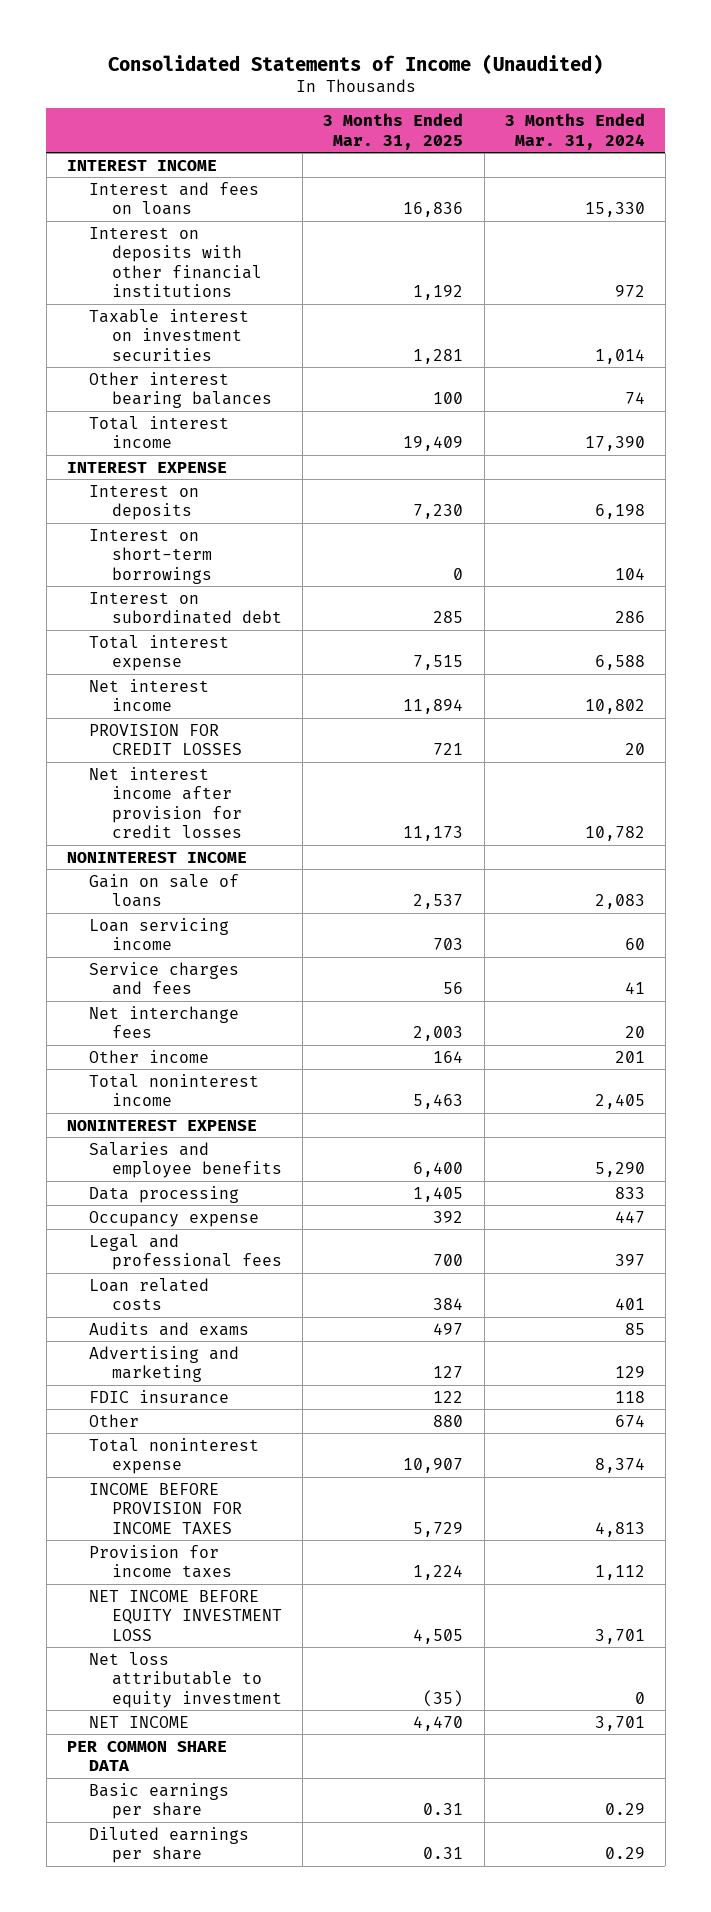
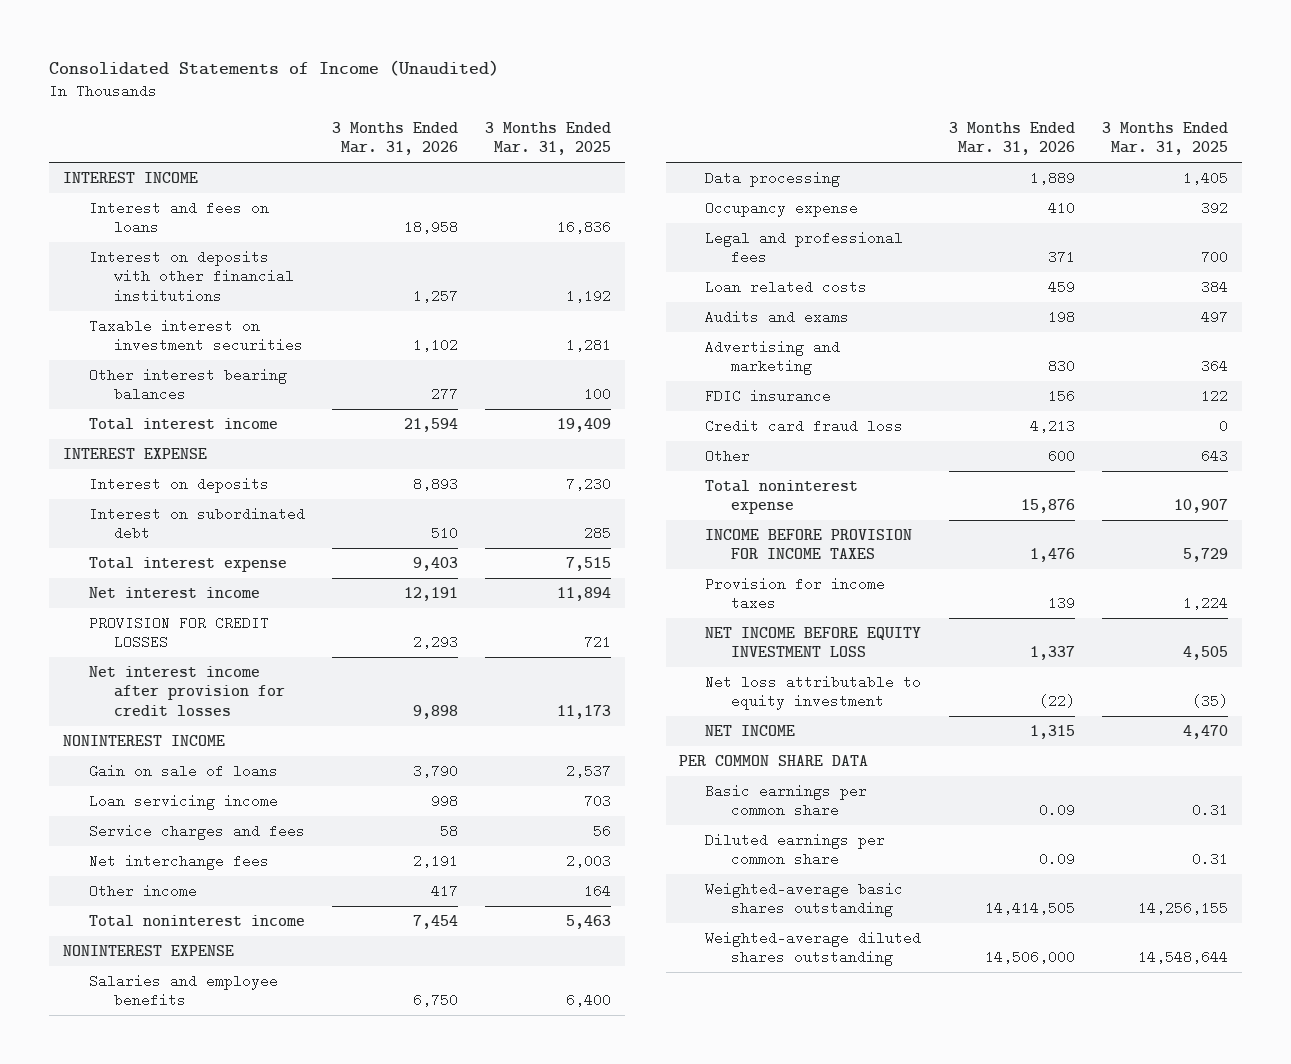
- | 3 Months Ended Mar. 31, 2025 | 3 Months Ended Mar. 31, 2024
+ | 3 Months Ended Mar. 31, 2026 | 3 Months Ended Mar. 31, 2025
- Interest on short-term borrowings | 0 | 104
- Advertising and marketing | 127 | 129
+ Advertising and marketing | 830 | 364
- Other | 880 | 674
+ Credit card fraud loss | 4,213 | 0
+ Other | 600 | 643
- Basic earnings per share | 0.31 | 0.29
- Diluted earnings per share | 0.31 | 0.29
+ Basic earnings per common share | 0.09 | 0.31
+ Diluted earnings per common share | 0.09 | 0.31
+ Weighted-average basic shares outstanding | 14,414,505 | 14,256,155
+ Weighted-average diluted shares outstanding | 14,506,000 | 14,548,644

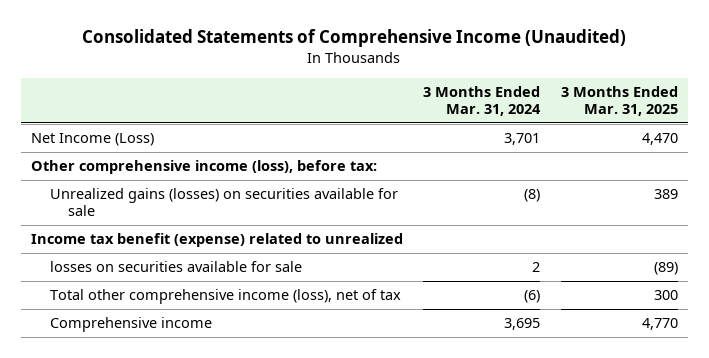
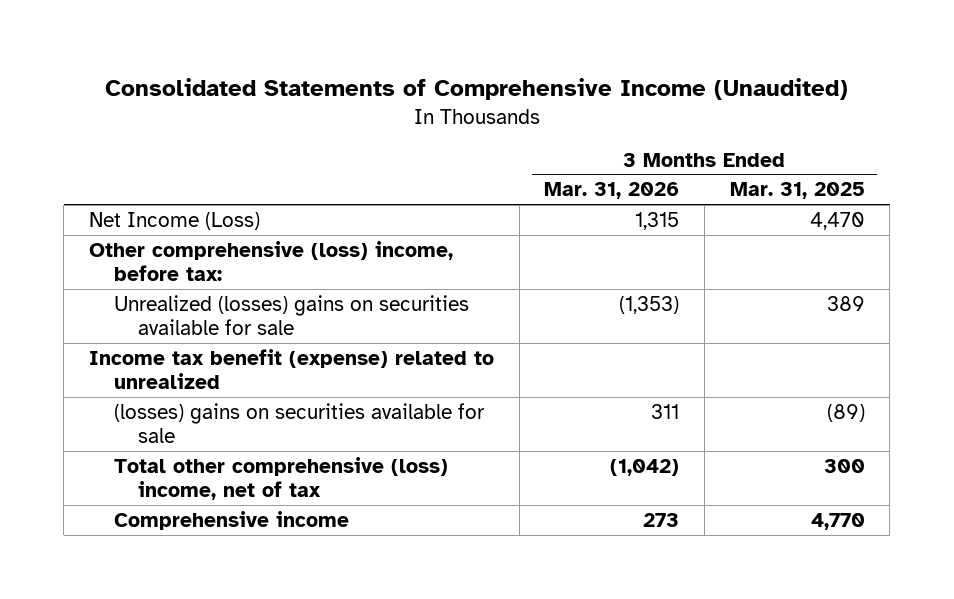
- | 3 Months Ended Mar. 31, 2024 | 3 Months Ended Mar. 31, 2025
+ | 3 Months Ended Mar. 31, 2026 | 3 Months Ended Mar. 31, 2025
- Other comprehensive income (loss), before tax:
- Unrealized gains (losses) on securities available for sale | (8) | 389
+ Other comprehensive (loss) income, before tax:
+ Unrealized (losses) gains on securities available for sale | (1,353) | 389
- losses on securities available for sale | 2 | (89)
- Total other comprehensive income (loss), net of tax | (6) | 300
+ (losses) gains on securities available for sale | 311 | (89)
+ Total other comprehensive (loss) income, net of tax | (1,042) | 300

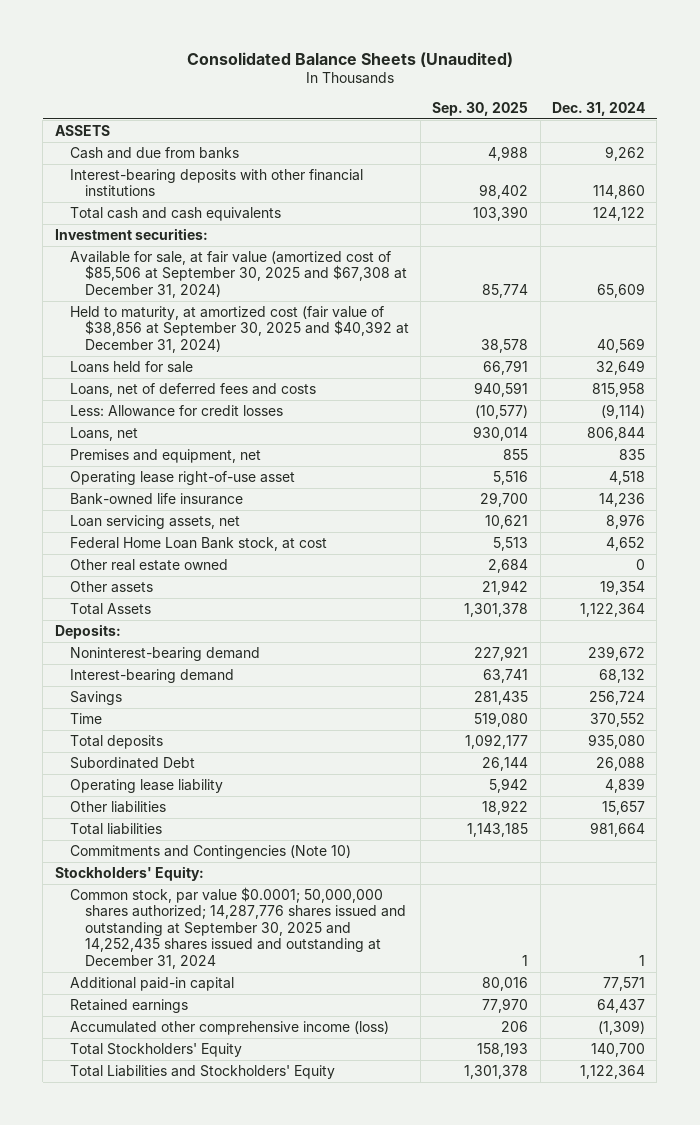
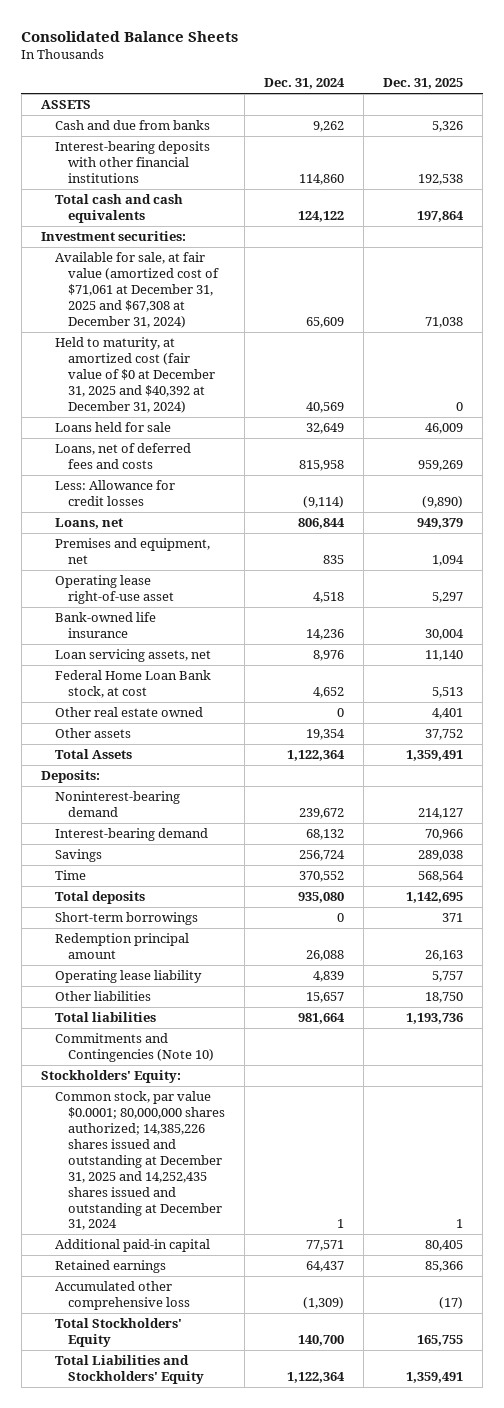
- Consolidated Balance Sheets (Unaudited)
+ Consolidated Balance Sheets
- | Sep. 30, 2025 | Dec. 31, 2024
+ | Dec. 31, 2024 | Dec. 31, 2025
- Available for sale, at fair value (amortized cost of $85,506 at September 30, 2025 and $67,308 at December 31, 2024) | 85,774 | 65,609
- Held to maturity, at amortized cost (fair value of $38,856 at September 30, 2025 and $40,392 at December 31, 2024) | 38,578 | 40,569
+ Available for sale, at fair value (amortized cost of $71,061 at December 31, 2025 and $67,308 at December 31, 2024) | 65,609 | 71,038
+ Held to maturity, at amortized cost (fair value of $0 at December 31, 2025 and $40,392 at December 31, 2024) | 40,569 | 0
- Subordinated Debt | 26,144 | 26,088
+ Short-term borrowings | 0 | 371
+ Redemption principal amount | 26,088 | 26,163
- Common stock, par value $0.0001; 50,000,000 shares authorized; 14,287,776 shares issued and outstanding at September 30, 2025 and 14,252,435 shares issued and outstanding at December 31, 2024 | 1 | 1
+ Common stock, par value $0.0001; 80,000,000 shares authorized; 14,385,226 shares issued and outstanding at December 31, 2025 and 14,252,435 shares issued and outstanding at December 31, 2024 | 1 | 1
- Accumulated other comprehensive income (loss) | 206 | (1,309)
+ Accumulated other comprehensive loss | (1,309) | (17)

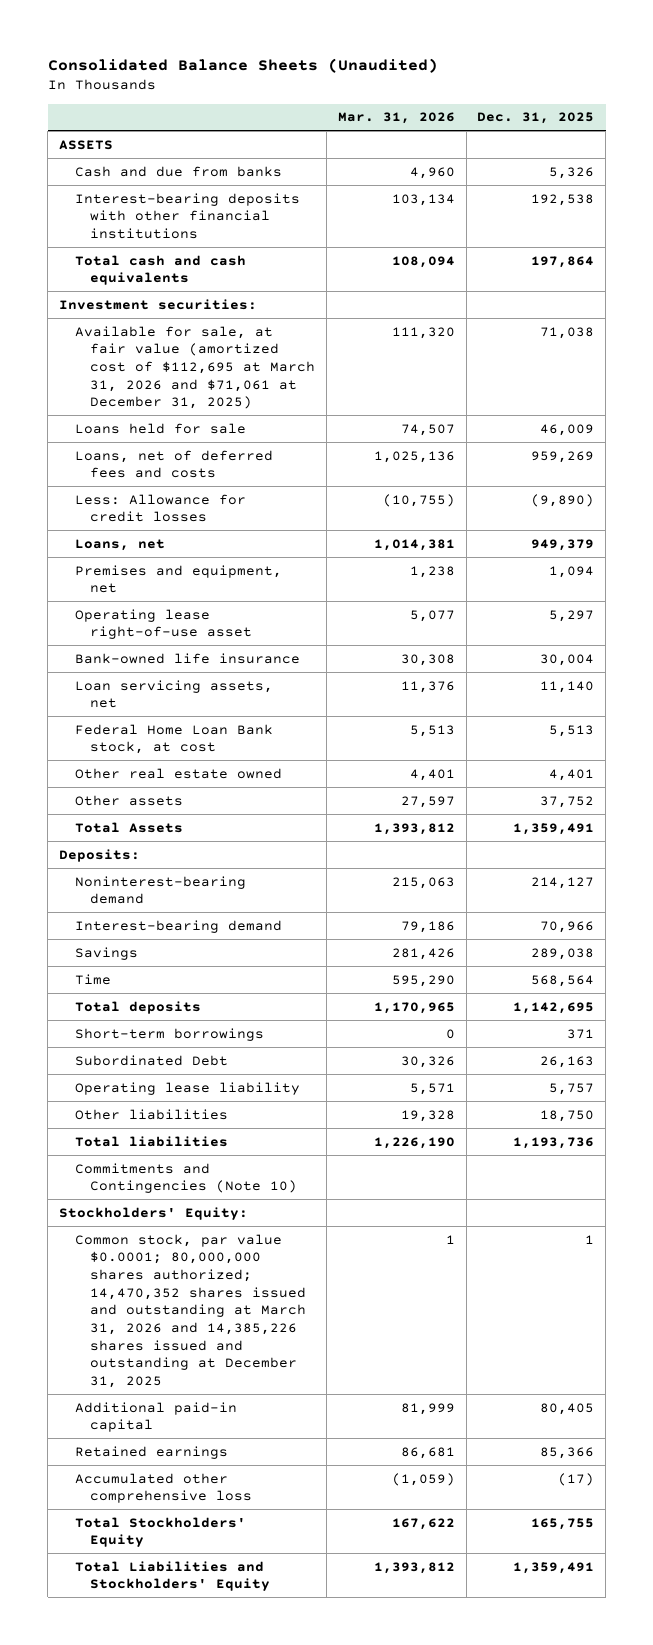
- Consolidated Balance Sheets
+ Consolidated Balance Sheets (Unaudited)
- | Dec. 31, 2024 | Dec. 31, 2025
+ | Mar. 31, 2026 | Dec. 31, 2025
- Available for sale, at fair value (amortized cost of $71,061 at December 31, 2025 and $67,308 at December 31, 2024) | 65,609 | 71,038
- Held to maturity, at amortized cost (fair value of $0 at December 31, 2025 and $40,392 at December 31, 2024) | 40,569 | 0
+ Available for sale, at fair value (amortized cost of $112,695 at March 31, 2026 and $71,061 at December 31, 2025) | 111,320 | 71,038
- Redemption principal amount | 26,088 | 26,163
+ Subordinated Debt | 30,326 | 26,163
- Common stock, par value $0.0001; 80,000,000 shares authorized; 14,385,226 shares issued and outstanding at December 31, 2025 and 14,252,435 shares issued and outstanding at December 31, 2024 | 1 | 1
+ Common stock, par value $0.0001; 80,000,000 shares authorized; 14,470,352 shares issued and outstanding at March 31, 2026 and 14,385,226 shares issued and outstanding at December 31, 2025 | 1 | 1

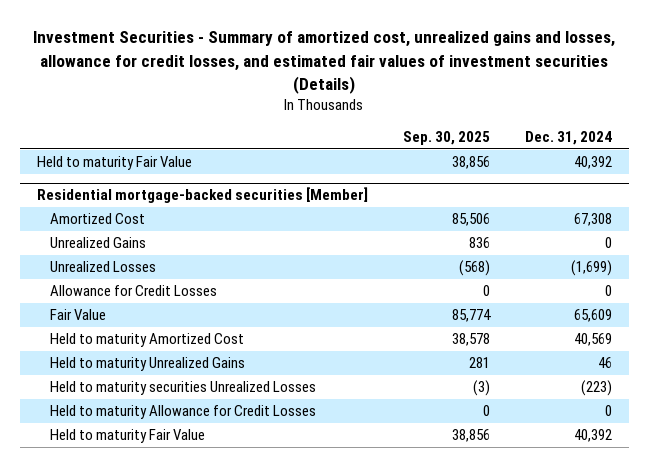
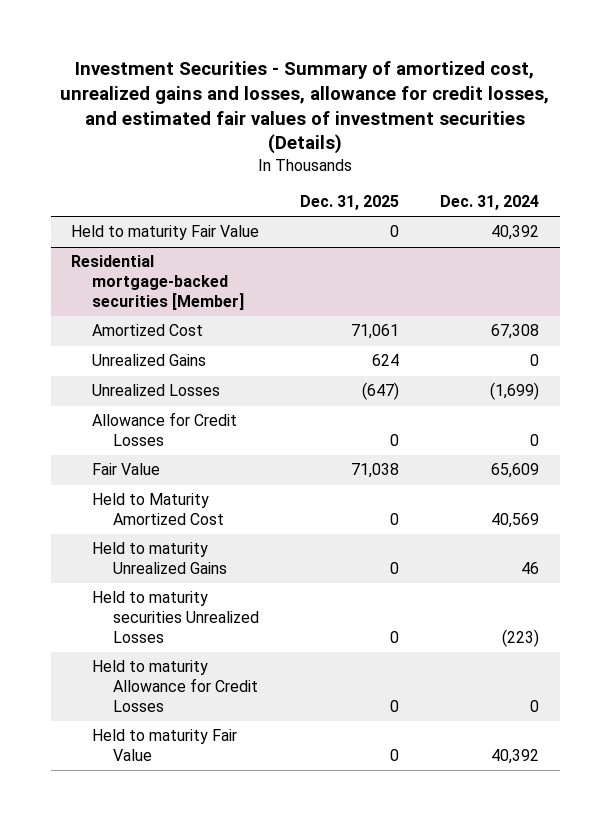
- | Sep. 30, 2025 | Dec. 31, 2024
+ | Dec. 31, 2025 | Dec. 31, 2024
@ Residential mortgage-backed securities [Member]
- Held to maturity Amortized Cost | 38,578 | 40,569
+ Held to Maturity Amortized Cost | 0 | 40,569

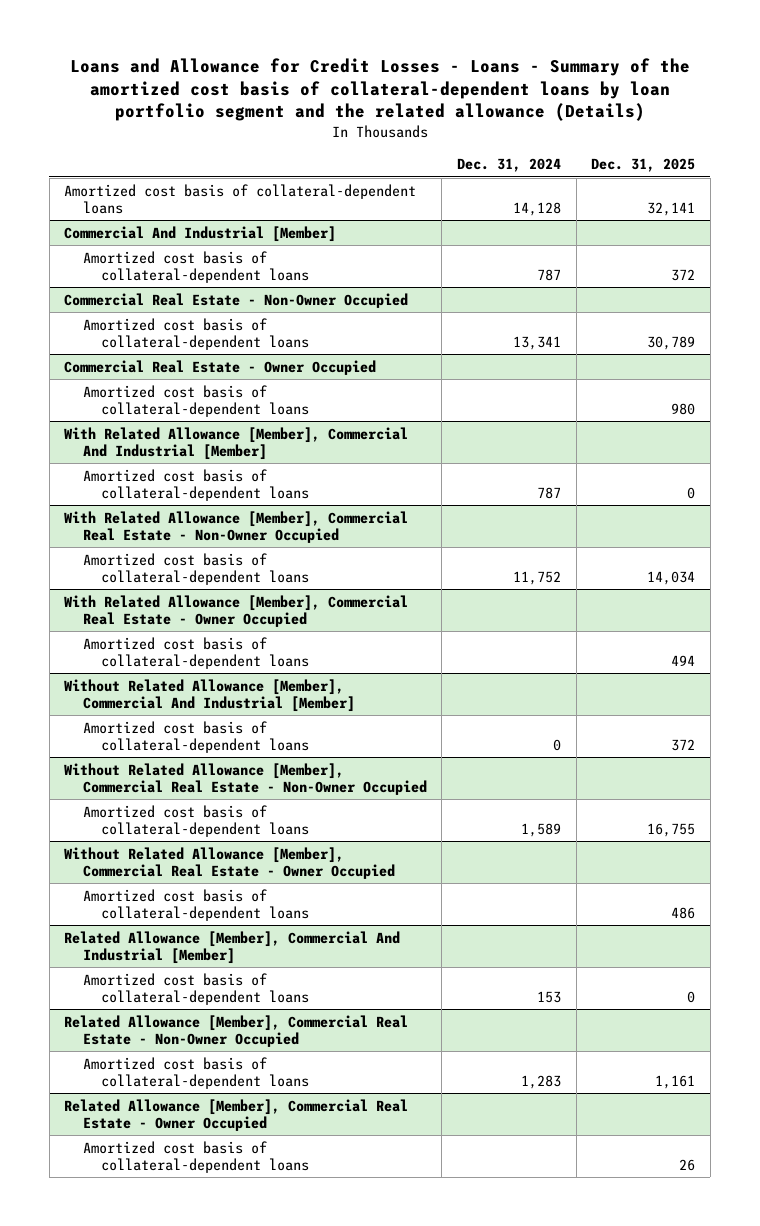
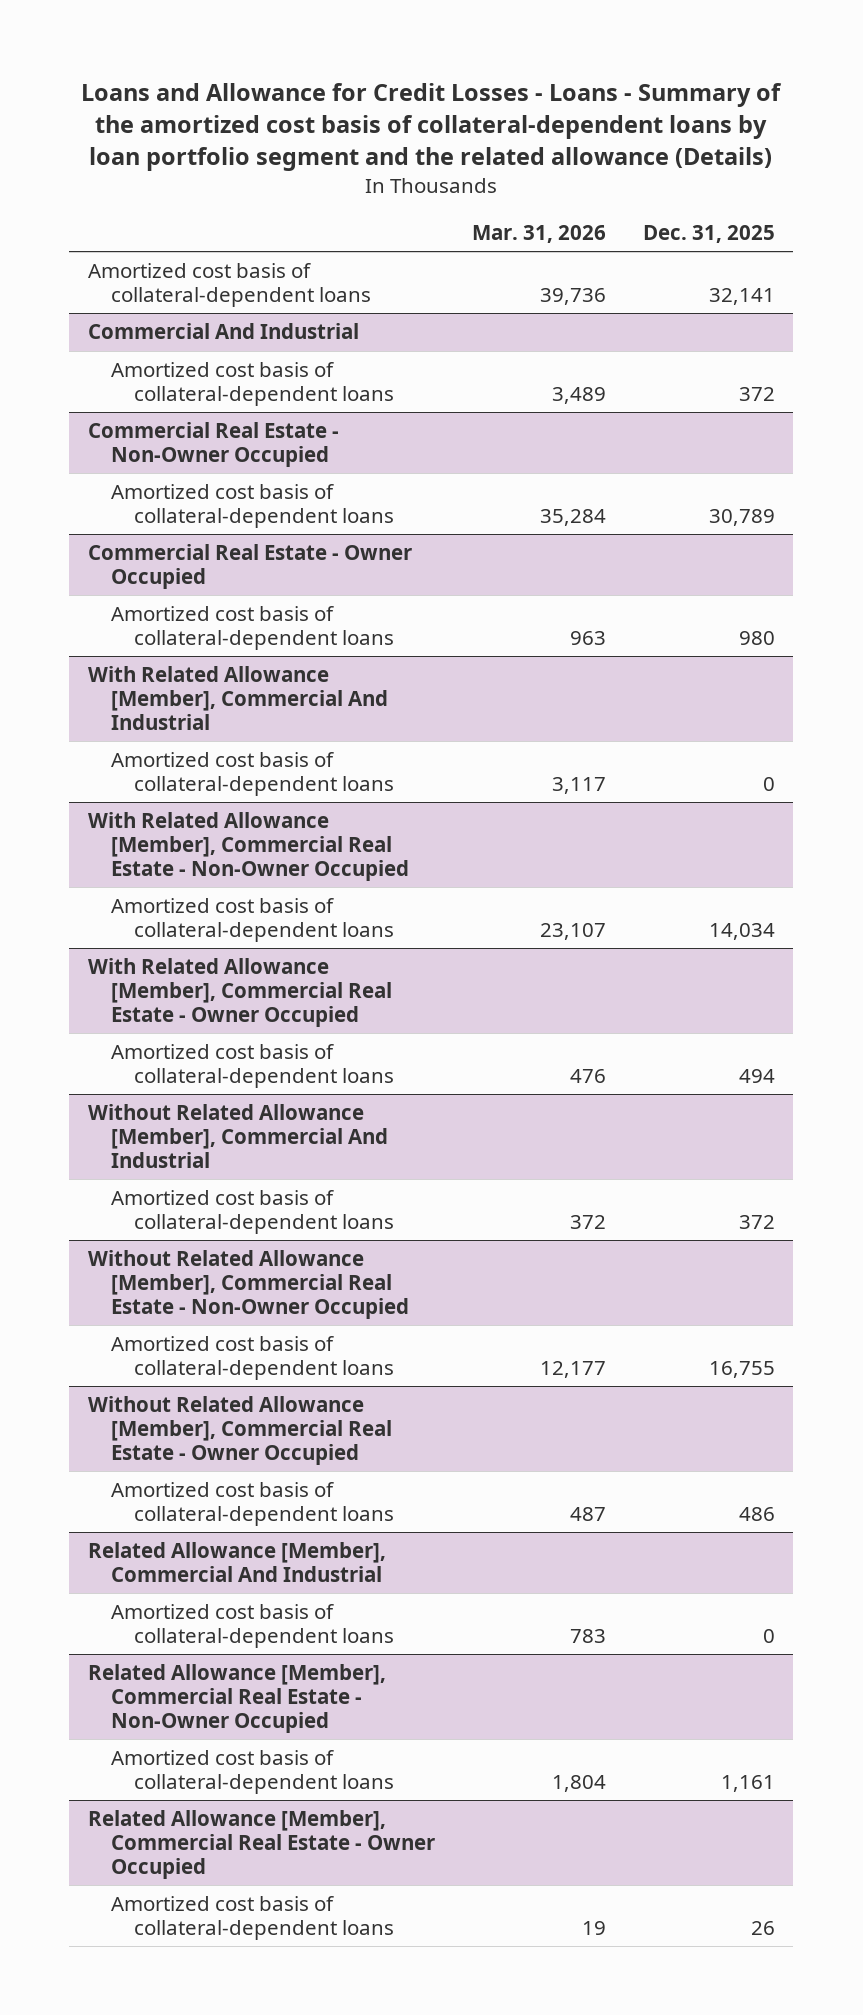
- | Dec. 31, 2024 | Dec. 31, 2025
+ | Mar. 31, 2026 | Dec. 31, 2025
- Commercial And Industrial [Member]
+ Commercial And Industrial
- With Related Allowance [Member], Commercial And Industrial [Member]
+ With Related Allowance [Member], Commercial And Industrial
- Without Related Allowance [Member], Commercial And Industrial [Member]
+ Without Related Allowance [Member], Commercial And Industrial
- Related Allowance [Member], Commercial And Industrial [Member]
+ Related Allowance [Member], Commercial And Industrial

